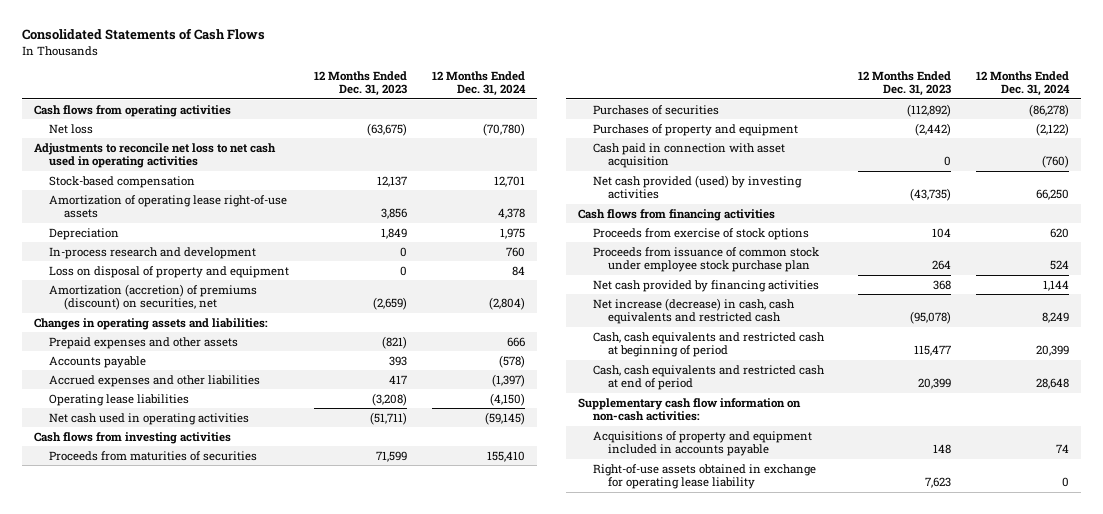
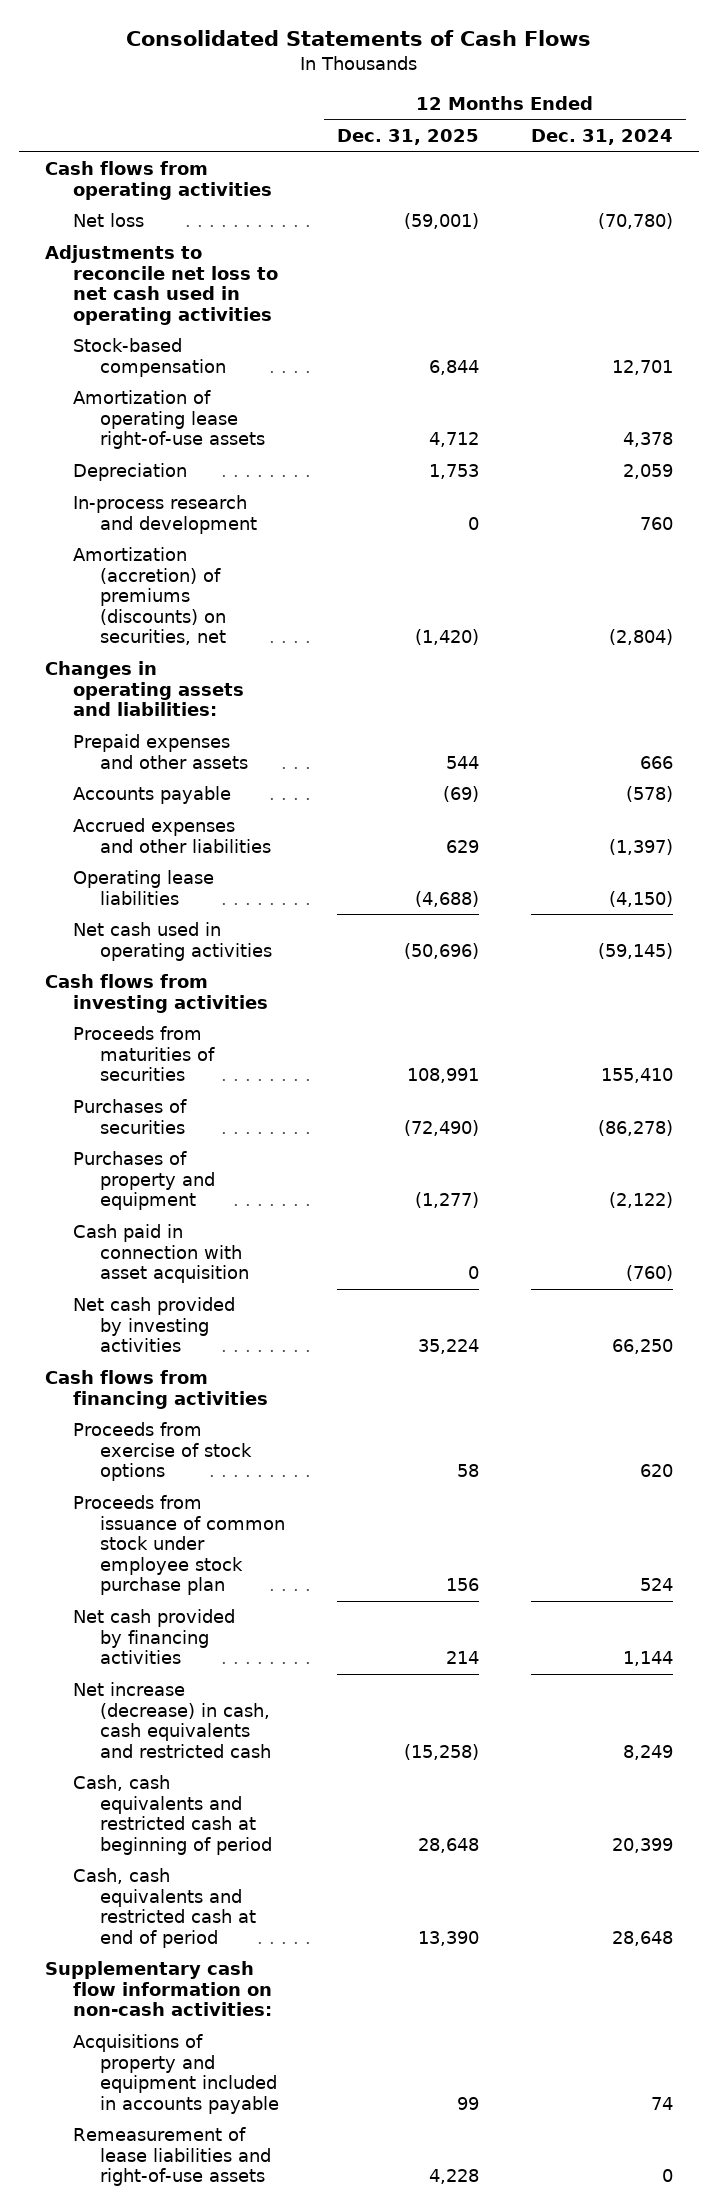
- | 12 Months Ended Dec. 31, 2023 | 12 Months Ended Dec. 31, 2024
+ | 12 Months Ended Dec. 31, 2025 | 12 Months Ended Dec. 31, 2024
- Depreciation | 1,849 | 1,975
+ Depreciation | 1,753 | 2,059
- Loss on disposal of property and equipment | 0 | 84
- Amortization (accretion) of premiums (discount) on securities, net | (2,659) | (2,804)
+ Amortization (accretion) of premiums (discounts) on securities, net | (1,420) | (2,804)
- Net cash provided (used) by investing activities | (43,735) | 66,250
+ Net cash provided by investing activities | 35,224 | 66,250
- Right-of-use assets obtained in exchange for operating lease liability | 7,623 | 0
+ Remeasurement of lease liabilities and right-of-use assets | 4,228 | 0

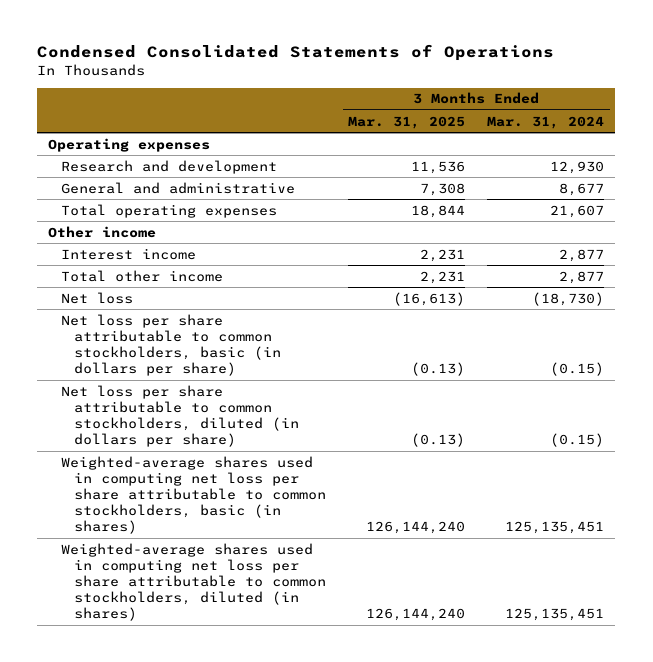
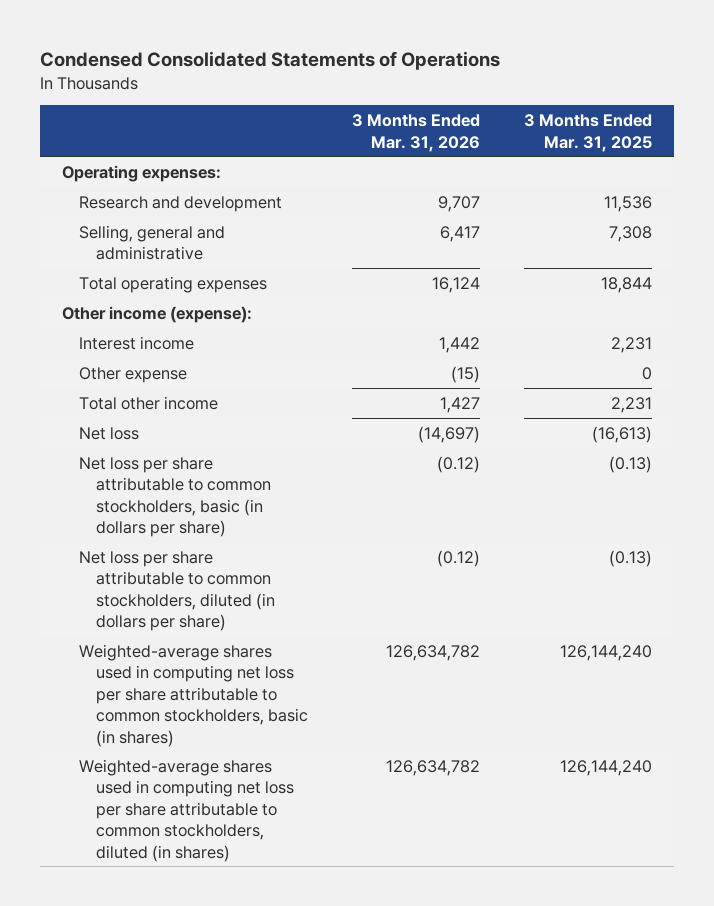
- | 3 Months Ended Mar. 31, 2025 | 3 Months Ended Mar. 31, 2024
+ | 3 Months Ended Mar. 31, 2026 | 3 Months Ended Mar. 31, 2025
- Operating expenses
+ Operating expenses:
- General and administrative | 7,308 | 8,677
+ Selling, general and administrative | 6,417 | 7,308
- Other income
+ Other income (expense):
+ Other expense | (15) | 0

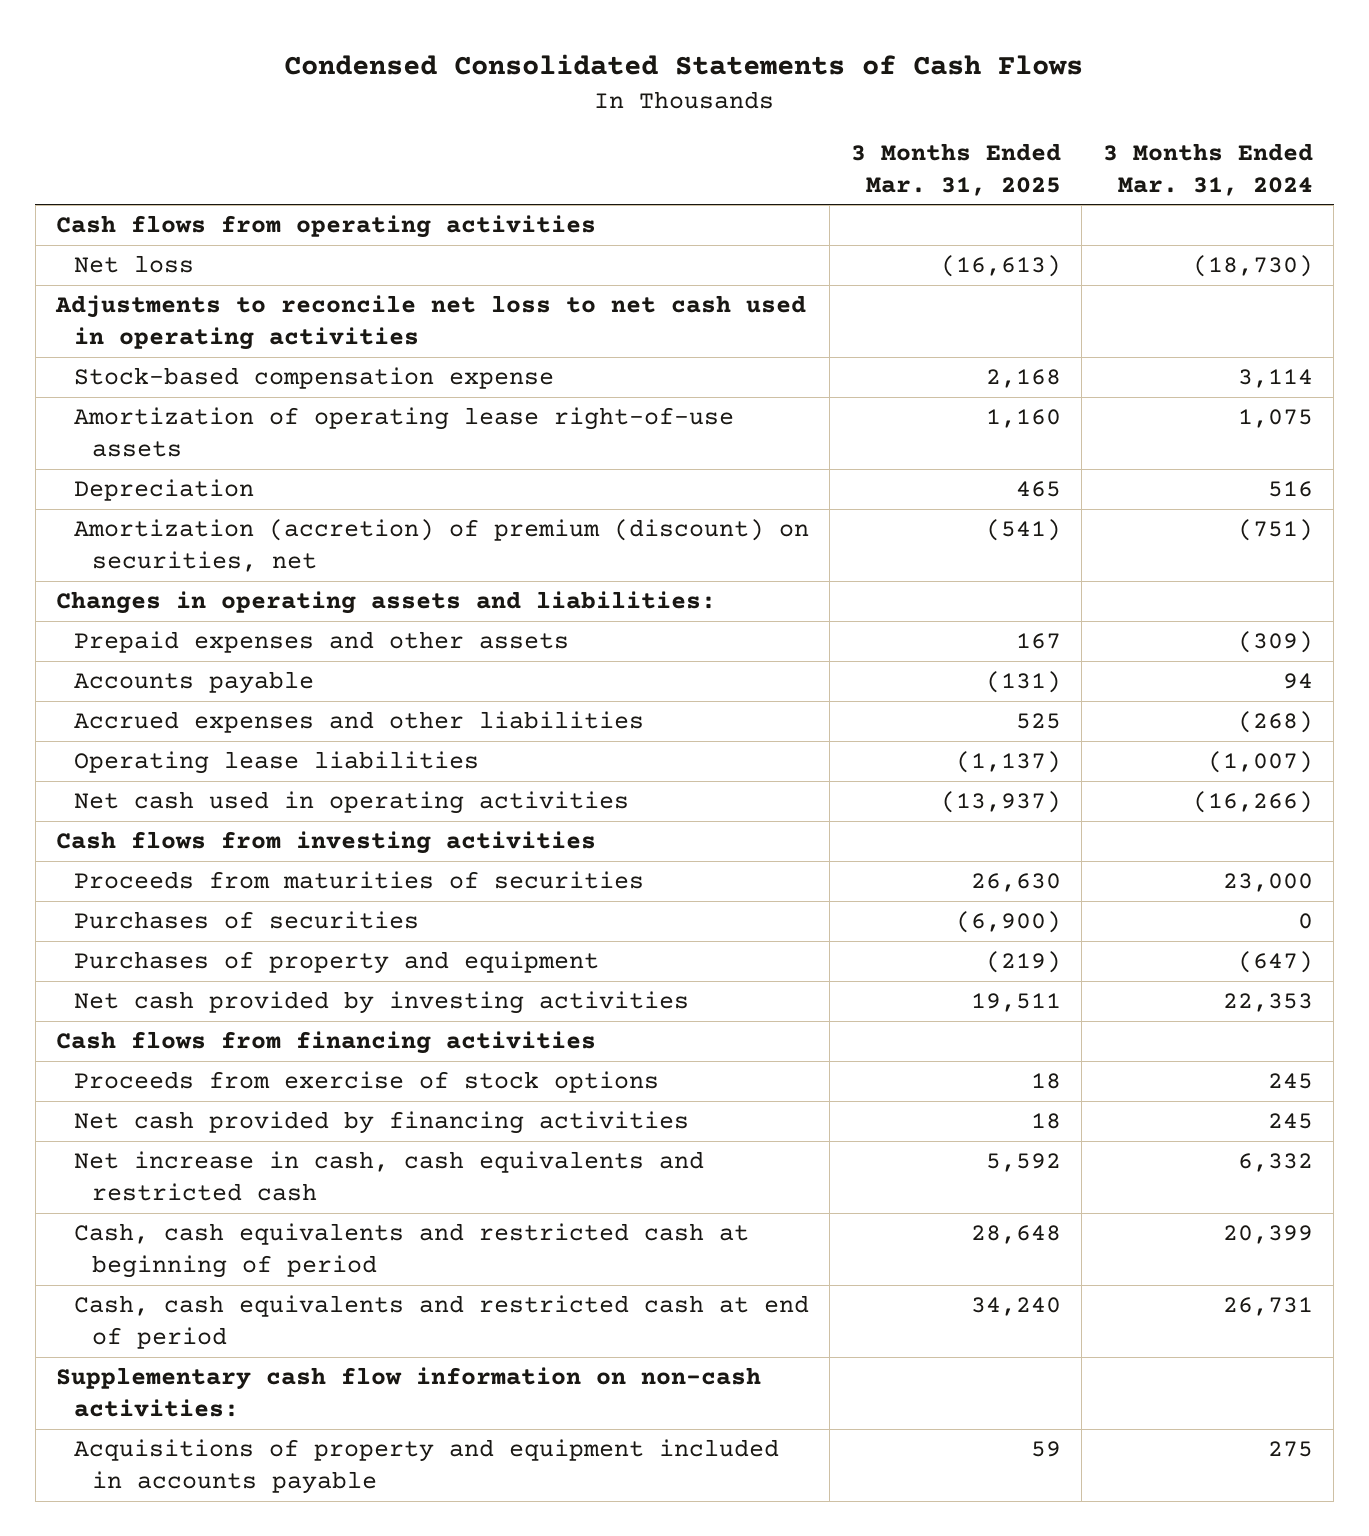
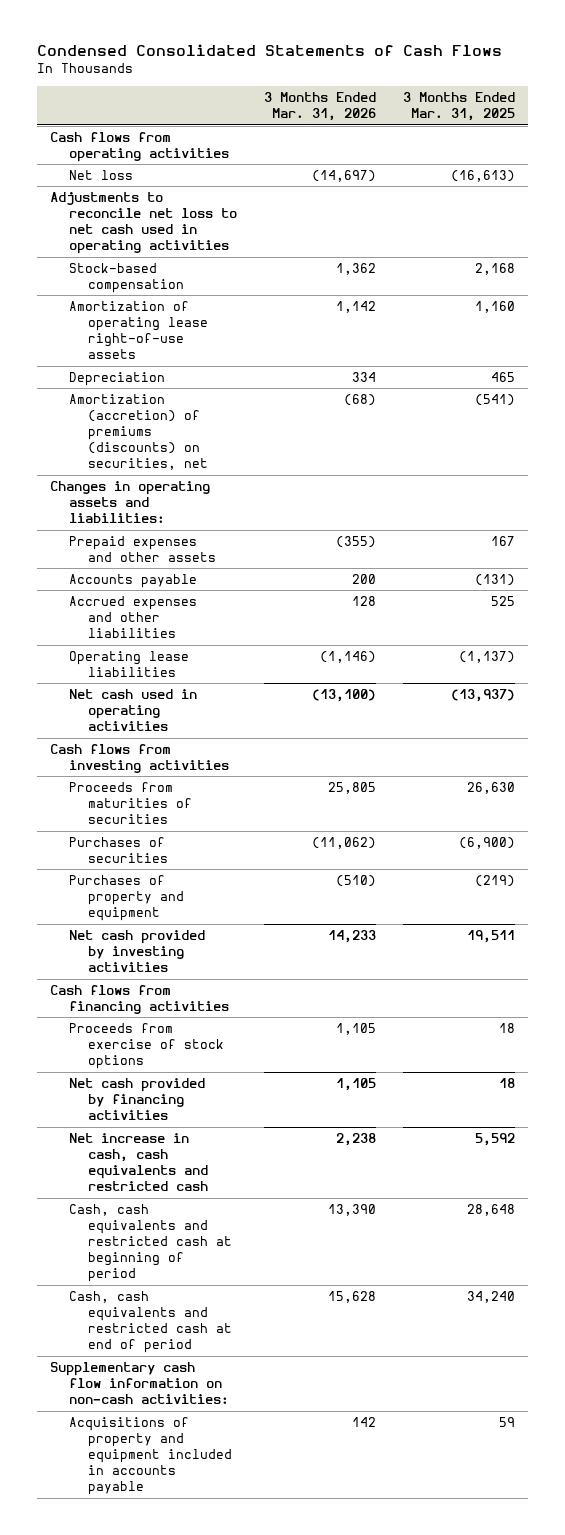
- | 3 Months Ended Mar. 31, 2025 | 3 Months Ended Mar. 31, 2024
+ | 3 Months Ended Mar. 31, 2026 | 3 Months Ended Mar. 31, 2025
- Stock-based compensation expense | 2,168 | 3,114
+ Stock-based compensation | 1,362 | 2,168
- Amortization (accretion) of premium (discount) on securities, net | (541) | (751)
+ Amortization (accretion) of premiums (discounts) on securities, net | (68) | (541)

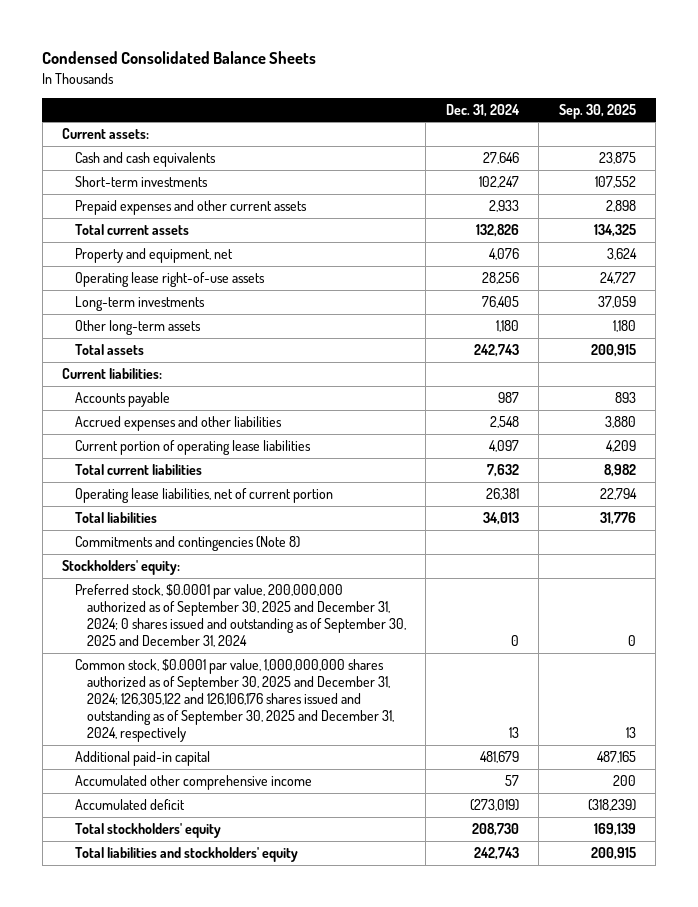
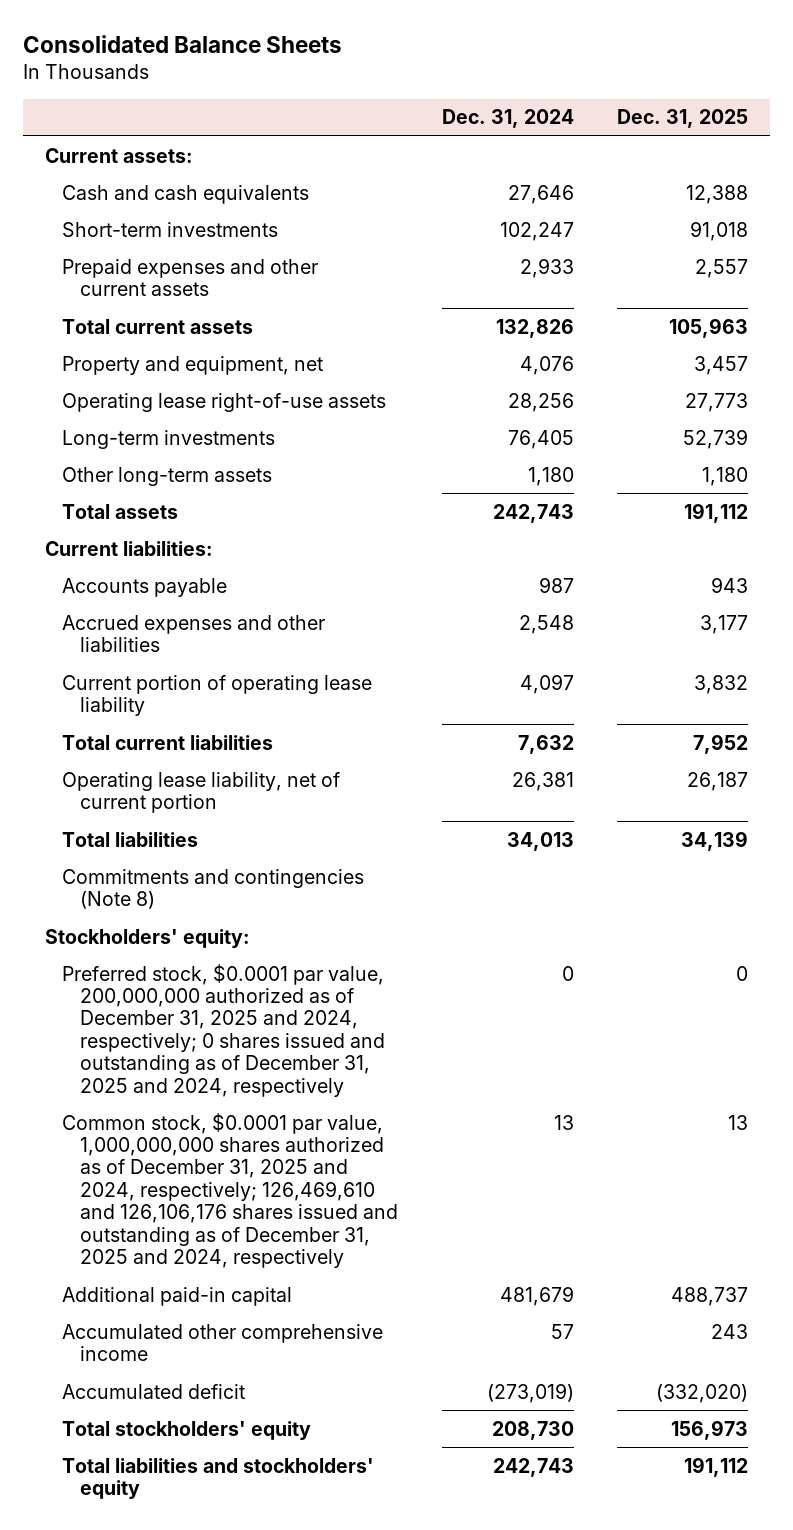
- Condensed Consolidated Balance Sheets
+ Consolidated Balance Sheets
- | Dec. 31, 2024 | Sep. 30, 2025
+ | Dec. 31, 2024 | Dec. 31, 2025
- Current portion of operating lease liabilities | 4,097 | 4,209
+ Current portion of operating lease liability | 4,097 | 3,832
- Operating lease liabilities, net of current portion | 26,381 | 22,794
+ Operating lease liability, net of current portion | 26,381 | 26,187
- Preferred stock, $0.0001 par value, 200,000,000 authorized as of September 30, 2025 and December 31, 2024; 0 shares issued and outstanding as of September 30, 2025 and December 31, 2024 | 0 | 0
- Common stock, $0.0001 par value, 1,000,000,000 shares authorized as of September 30, 2025 and December 31, 2024; 126,305,122 and 126,106,176 shares issued and outstanding as of September 30, 2025 and December 31, 2024, respectively | 13 | 13
+ Preferred stock, $0.0001 par value, 200,000,000 authorized as of December 31, 2025 and 2024, respectively; 0 shares issued and outstanding as of December 31, 2025 and 2024, respectively | 0 | 0
+ Common stock, $0.0001 par value, 1,000,000,000 shares authorized as of December 31, 2025 and 2024, respectively; 126,469,610 and 126,106,176 shares issued and outstanding as of December 31, 2025 and 2024, respectively | 13 | 13

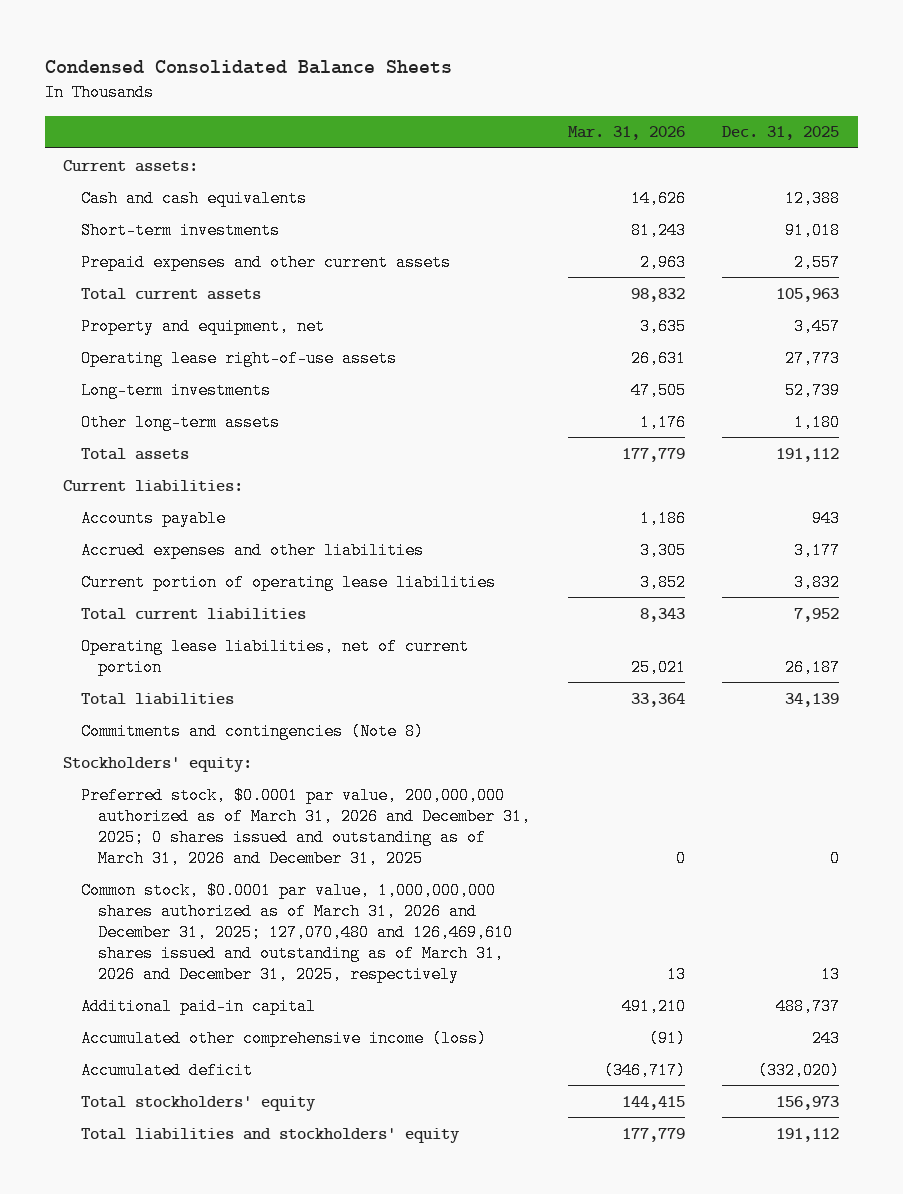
- Consolidated Balance Sheets
+ Condensed Consolidated Balance Sheets
- | Dec. 31, 2024 | Dec. 31, 2025
+ | Mar. 31, 2026 | Dec. 31, 2025
- Current portion of operating lease liability | 4,097 | 3,832
+ Current portion of operating lease liabilities | 3,852 | 3,832
- Operating lease liability, net of current portion | 26,381 | 26,187
+ Operating lease liabilities, net of current portion | 25,021 | 26,187
- Preferred stock, $0.0001 par value, 200,000,000 authorized as of December 31, 2025 and 2024, respectively; 0 shares issued and outstanding as of December 31, 2025 and 2024, respectively | 0 | 0
- Common stock, $0.0001 par value, 1,000,000,000 shares authorized as of December 31, 2025 and 2024, respectively; 126,469,610 and 126,106,176 shares issued and outstanding as of December 31, 2025 and 2024, respectively | 13 | 13
+ Preferred stock, $0.0001 par value, 200,000,000 authorized as of March 31, 2026 and December 31, 2025; 0 shares issued and outstanding as of March 31, 2026 and December 31, 2025 | 0 | 0
+ Common stock, $0.0001 par value, 1,000,000,000 shares authorized as of March 31, 2026 and December 31, 2025; 127,070,480 and 126,469,610 shares issued and outstanding as of March 31, 2026 and December 31, 2025, respectively | 13 | 13
- Accumulated other comprehensive income | 57 | 243
+ Accumulated other comprehensive income (loss) | (91) | 243

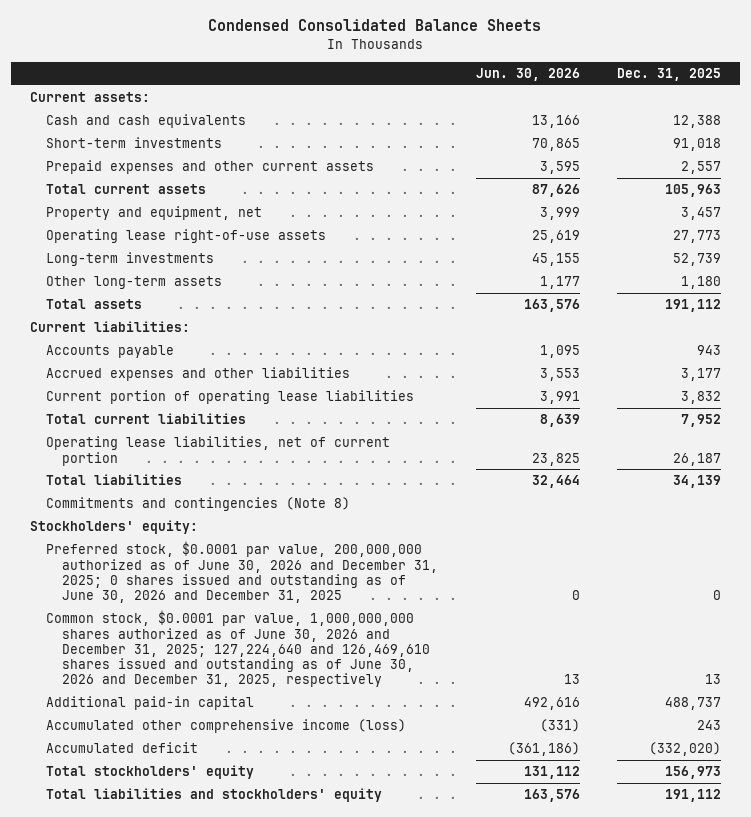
- | Mar. 31, 2026 | Dec. 31, 2025
+ | Jun. 30, 2026 | Dec. 31, 2025
- Preferred stock, $0.0001 par value, 200,000,000 authorized as of March 31, 2026 and December 31, 2025; 0 shares issued and outstanding as of March 31, 2026 and December 31, 2025 | 0 | 0
- Common stock, $0.0001 par value, 1,000,000,000 shares authorized as of March 31, 2026 and December 31, 2025; 127,070,480 and 126,469,610 shares issued and outstanding as of March 31, 2026 and December 31, 2025, respectively | 13 | 13
+ Preferred stock, $0.0001 par value, 200,000,000 authorized as of June 30, 2026 and December 31, 2025; 0 shares issued and outstanding as of June 30, 2026 and December 31, 2025 | 0 | 0
+ Common stock, $0.0001 par value, 1,000,000,000 shares authorized as of June 30, 2026 and December 31, 2025; 127,224,640 and 126,469,610 shares issued and outstanding as of June 30, 2026 and December 31, 2025, respectively | 13 | 13

